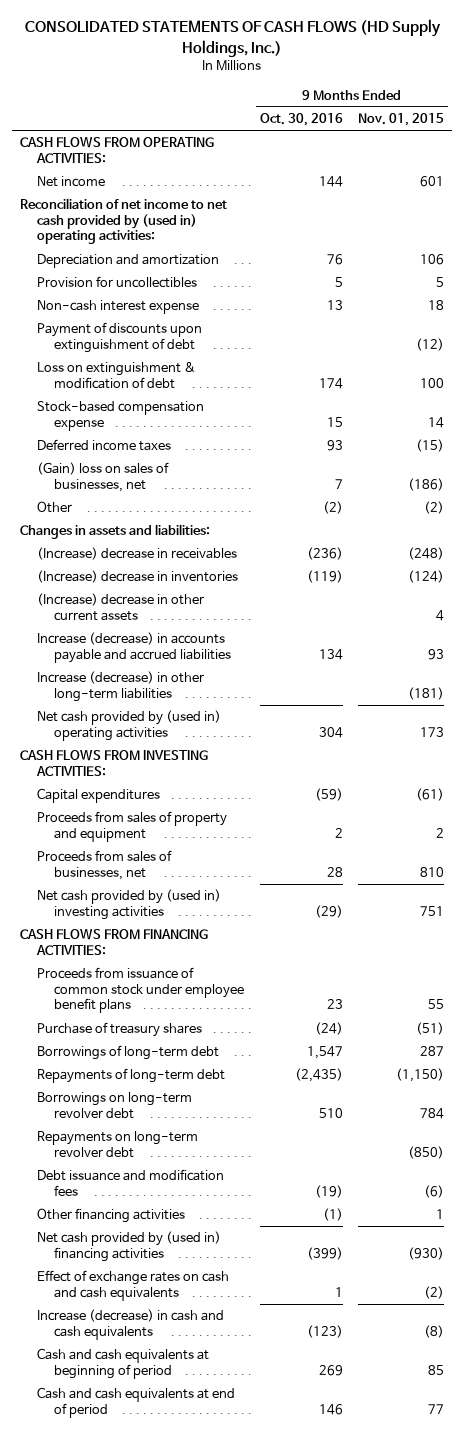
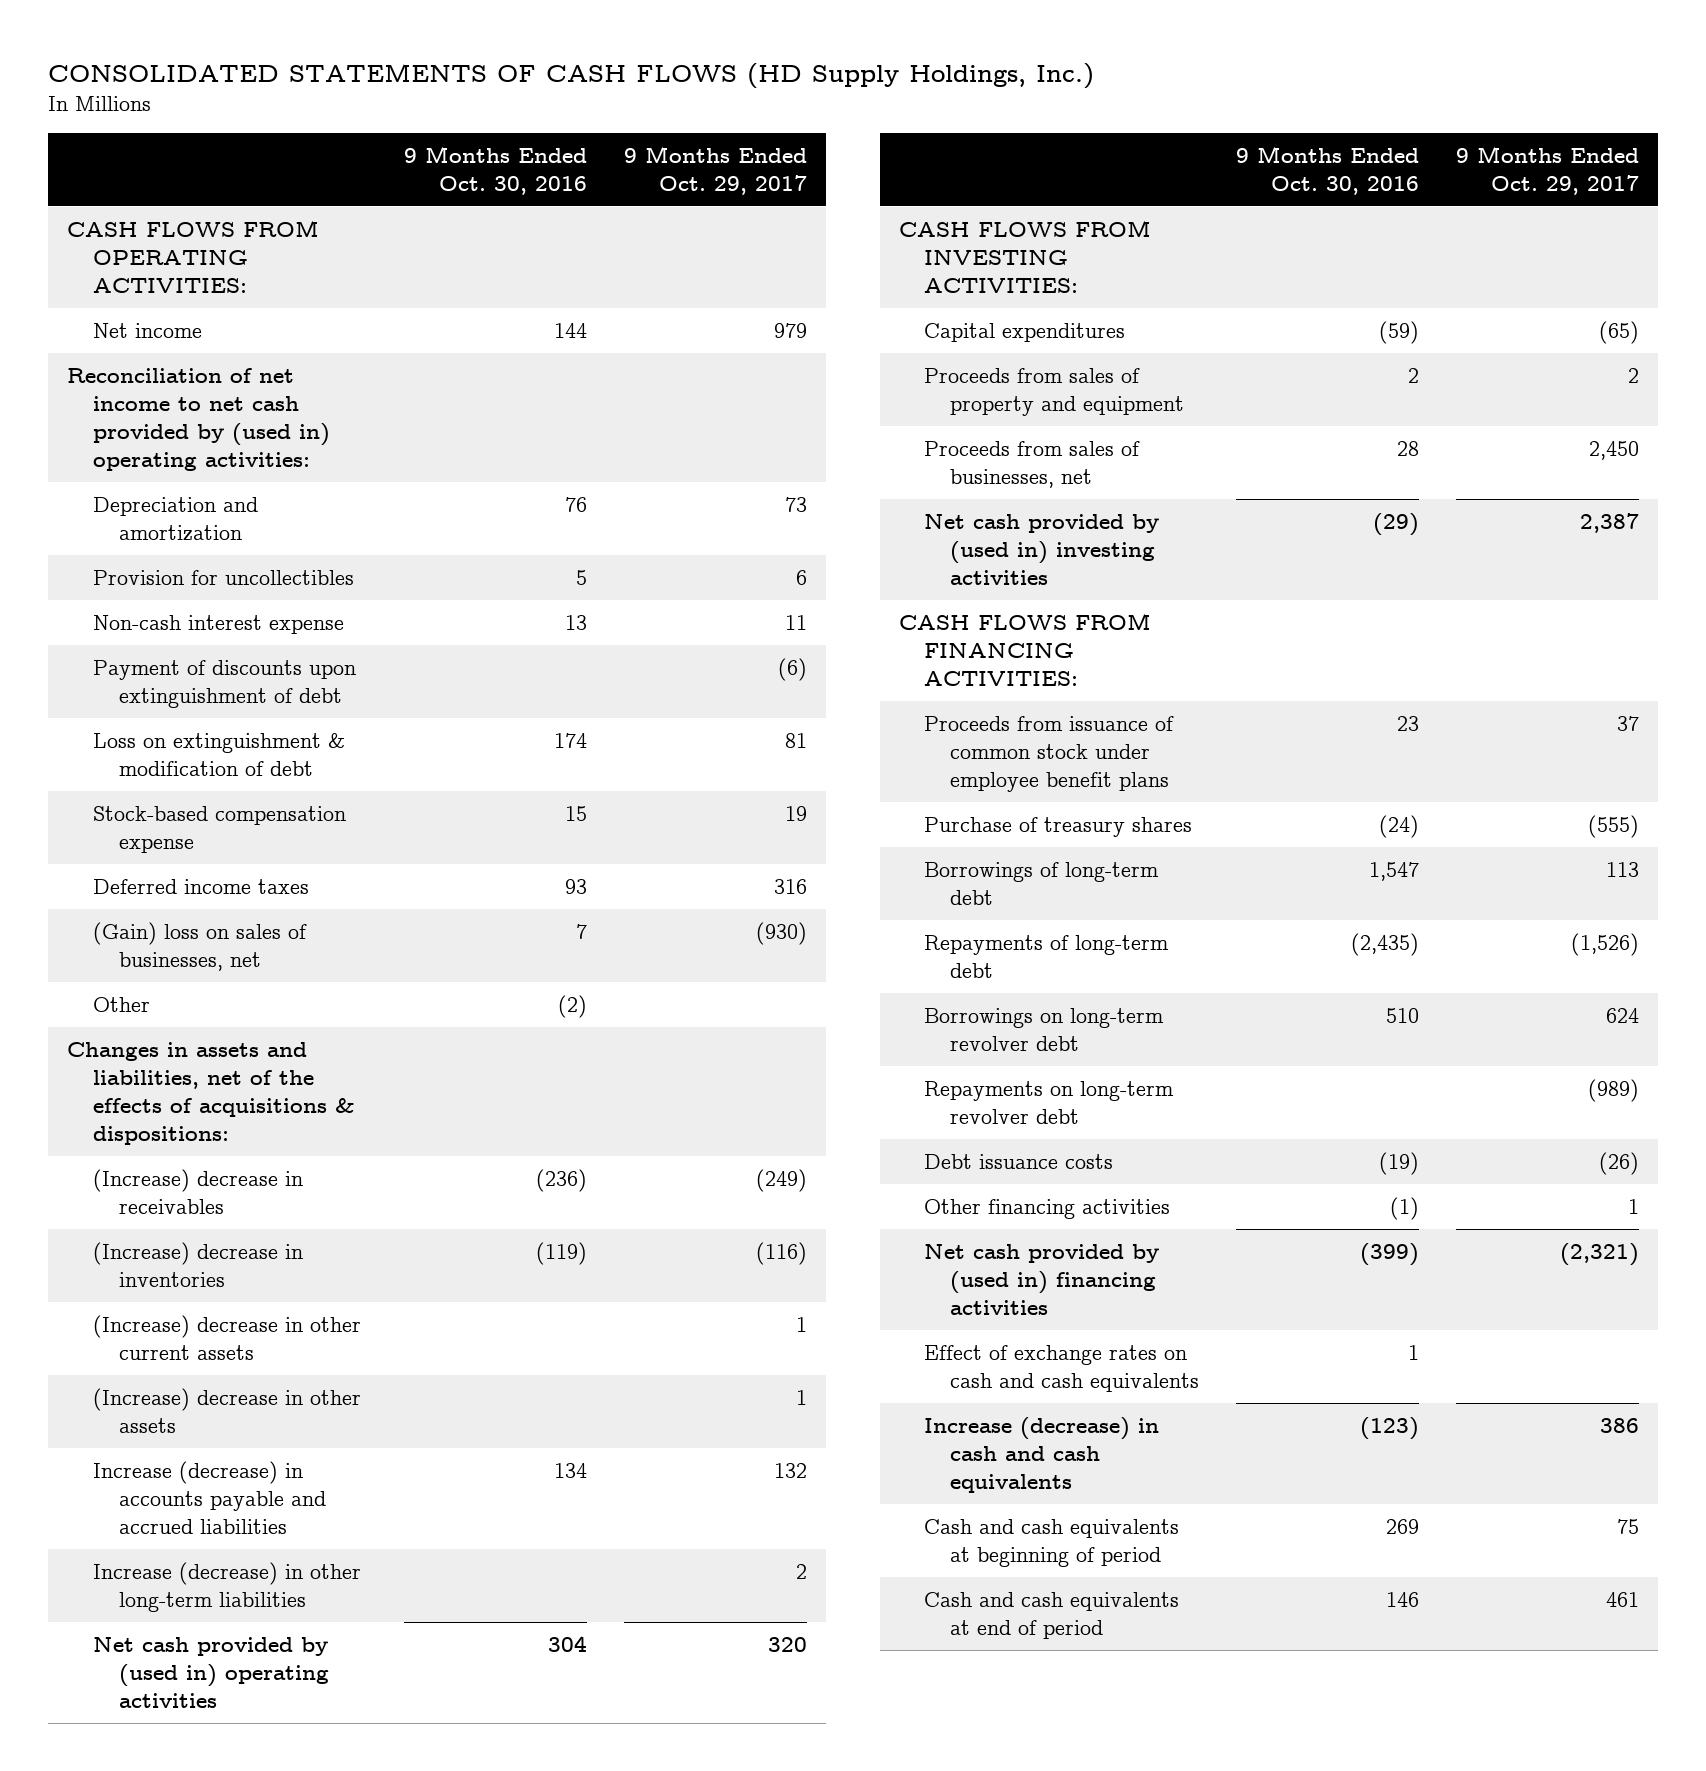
- | 9 Months Ended Oct. 30, 2016 | 9 Months Ended Nov. 01, 2015
+ | 9 Months Ended Oct. 30, 2016 | 9 Months Ended Oct. 29, 2017
- Changes in assets and liabilities:
+ Changes in assets and liabilities, net of the effects of acquisitions & dispositions:
+ (Increase) decrease in other assets | | 1
- Debt issuance and modification fees | (19) | (6)
+ Debt issuance costs | (19) | (26)

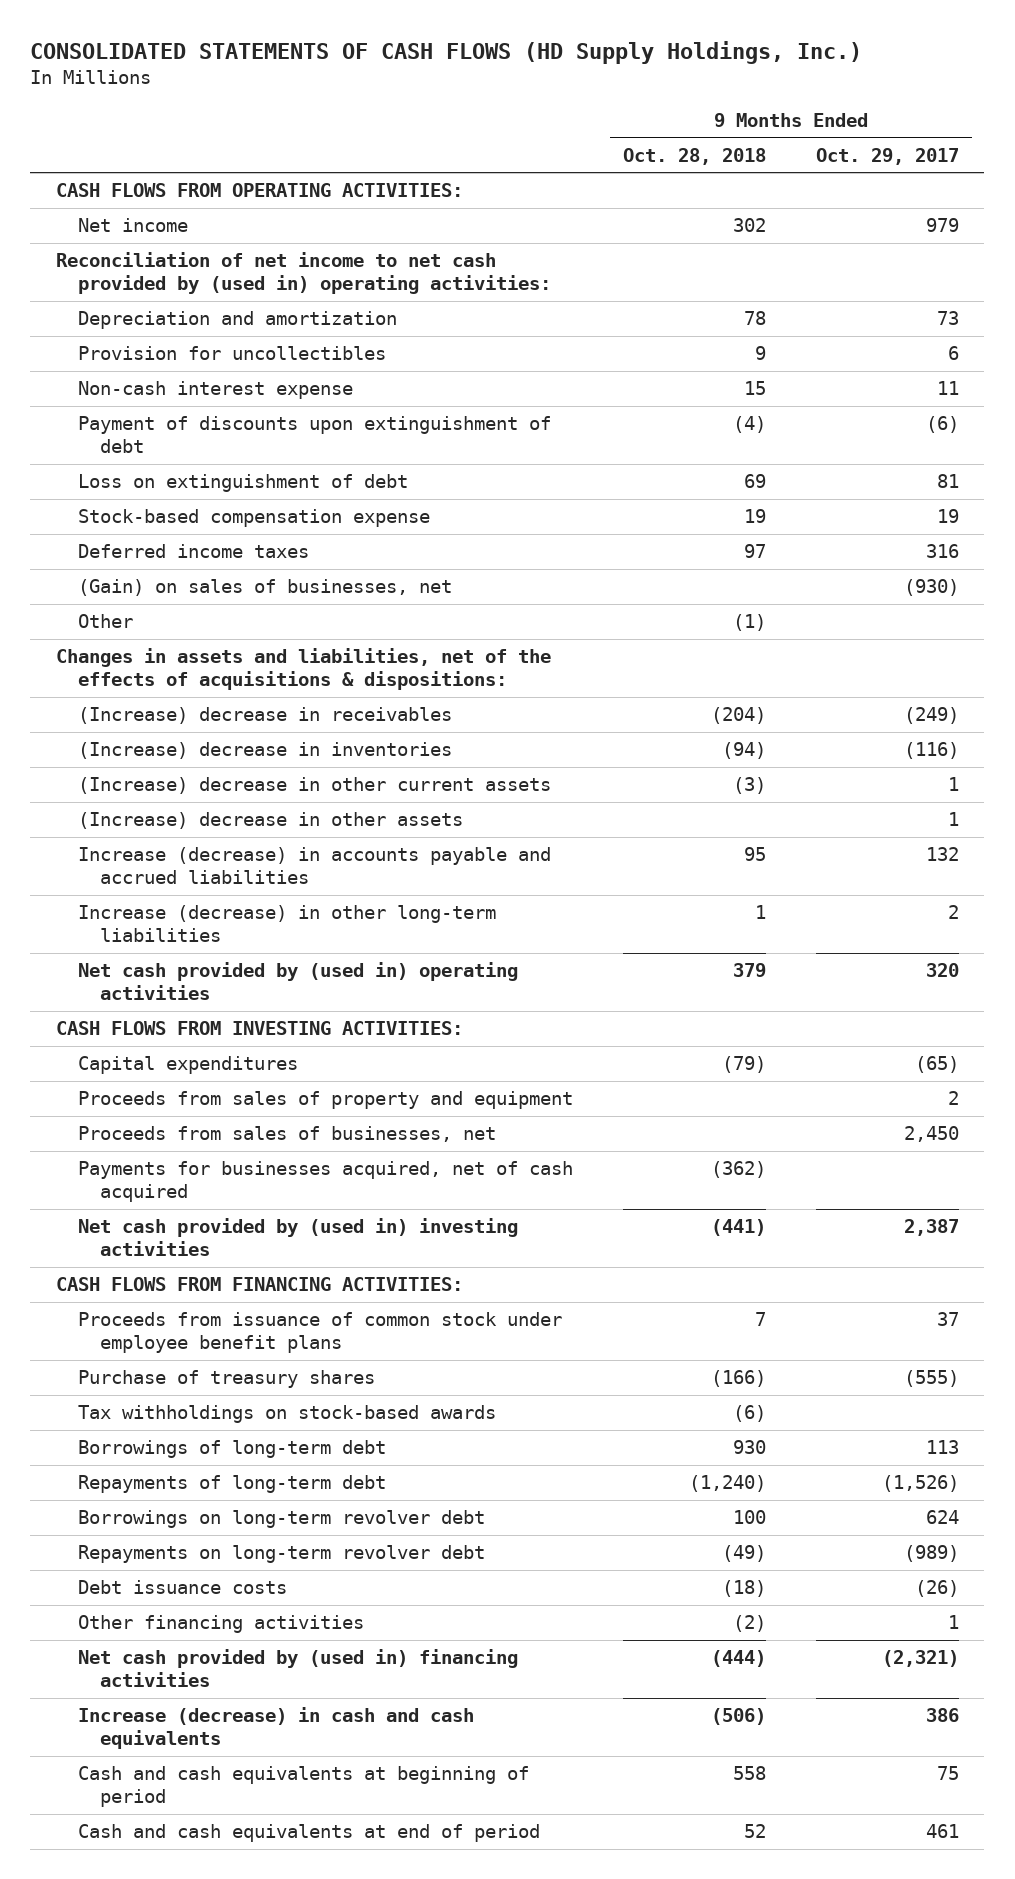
- | 9 Months Ended Oct. 30, 2016 | 9 Months Ended Oct. 29, 2017
+ | 9 Months Ended Oct. 28, 2018 | 9 Months Ended Oct. 29, 2017
- Loss on extinguishment & modification of debt | 174 | 81
+ Loss on extinguishment of debt | 69 | 81
- (Gain) loss on sales of businesses, net | 7 | (930)
+ (Gain) on sales of businesses, net | | (930)
+ Payments for businesses acquired, net of cash acquired | (362) |
+ Tax withholdings on stock-based awards | (6) |
- Effect of exchange rates on cash and cash equivalents | 1 |

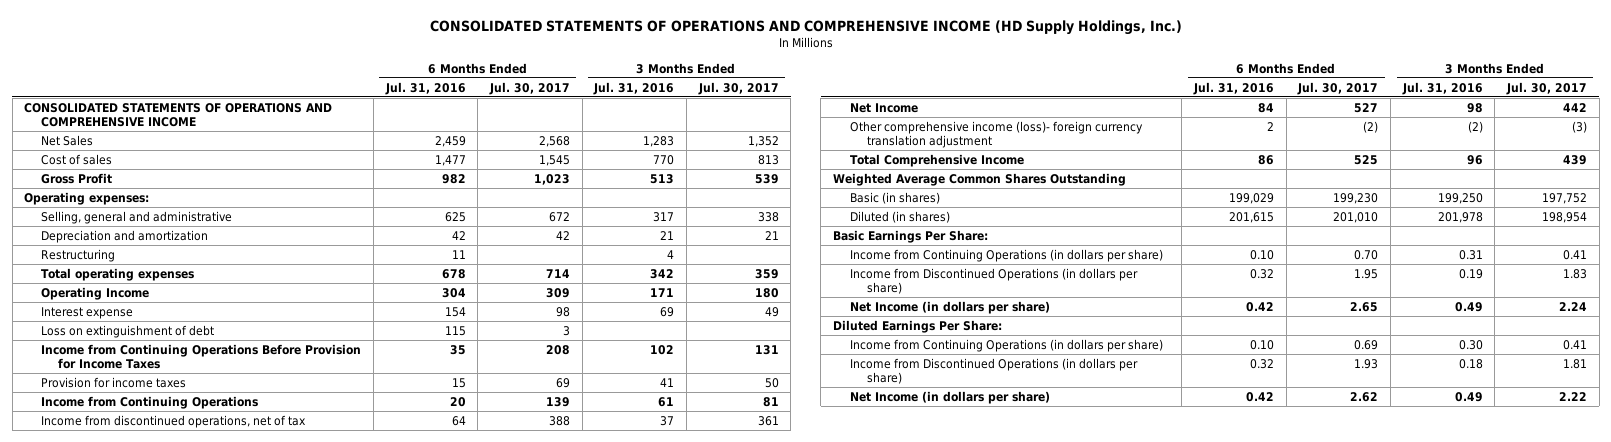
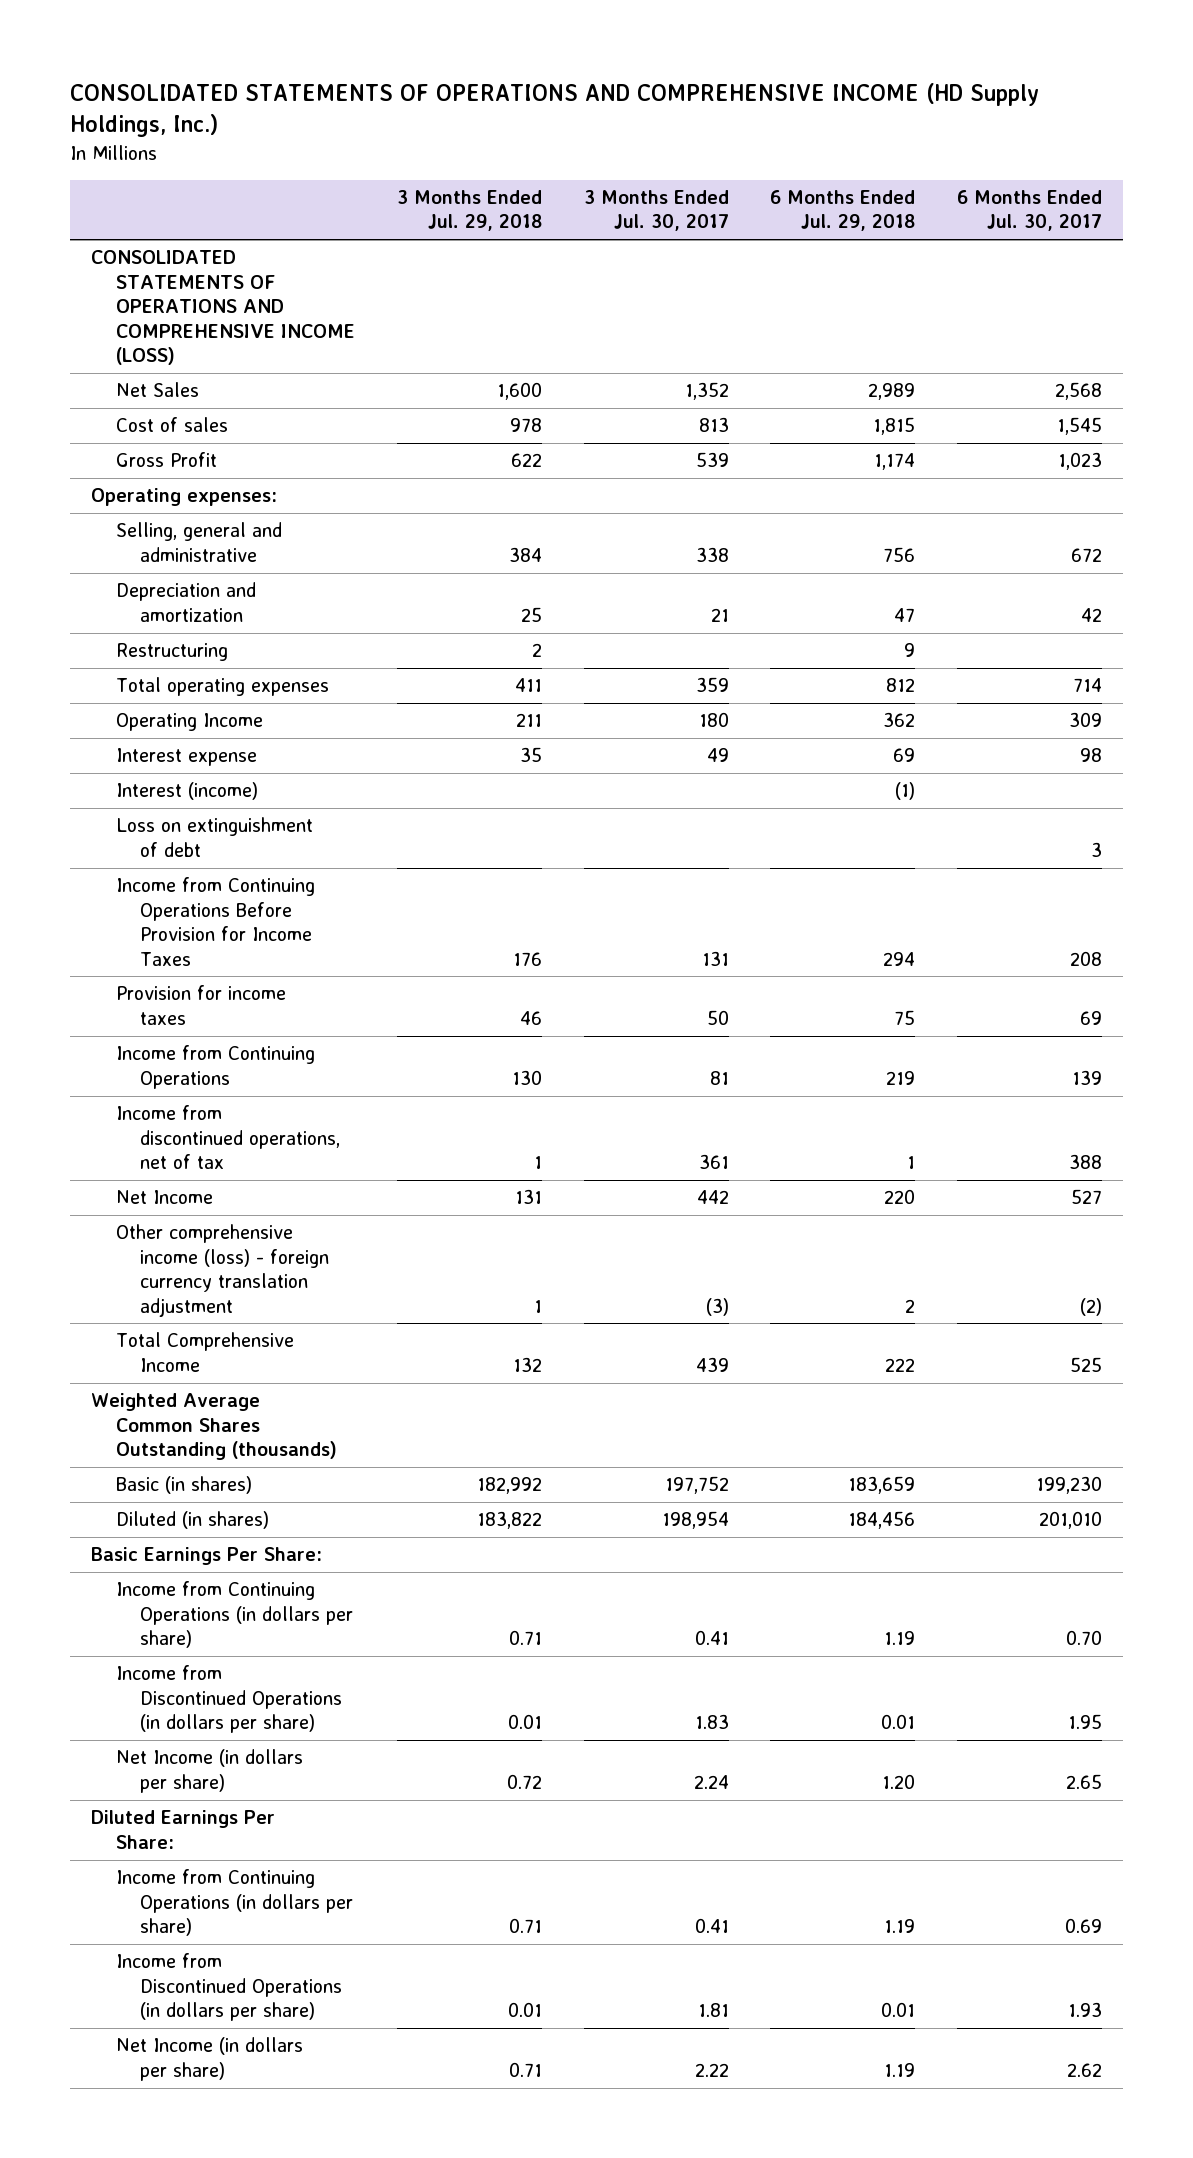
- | 6 Months Ended Jul. 31, 2016 | 6 Months Ended Jul. 30, 2017 | 3 Months Ended Jul. 31, 2016 | 3 Months Ended Jul. 30, 2017
+ | 3 Months Ended Jul. 29, 2018 | 3 Months Ended Jul. 30, 2017 | 6 Months Ended Jul. 29, 2018 | 6 Months Ended Jul. 30, 2017
- CONSOLIDATED STATEMENTS OF OPERATIONS AND COMPREHENSIVE INCOME
+ CONSOLIDATED STATEMENTS OF OPERATIONS AND COMPREHENSIVE INCOME (LOSS)
+ Interest (income) | | | (1) |
- Other comprehensive income (loss)- foreign currency translation adjustment | 2 | (2) | (2) | (3)
+ Other comprehensive income (loss) - foreign currency translation adjustment | 1 | (3) | 2 | (2)
- Weighted Average Common Shares Outstanding
+ Weighted Average Common Shares Outstanding (thousands)

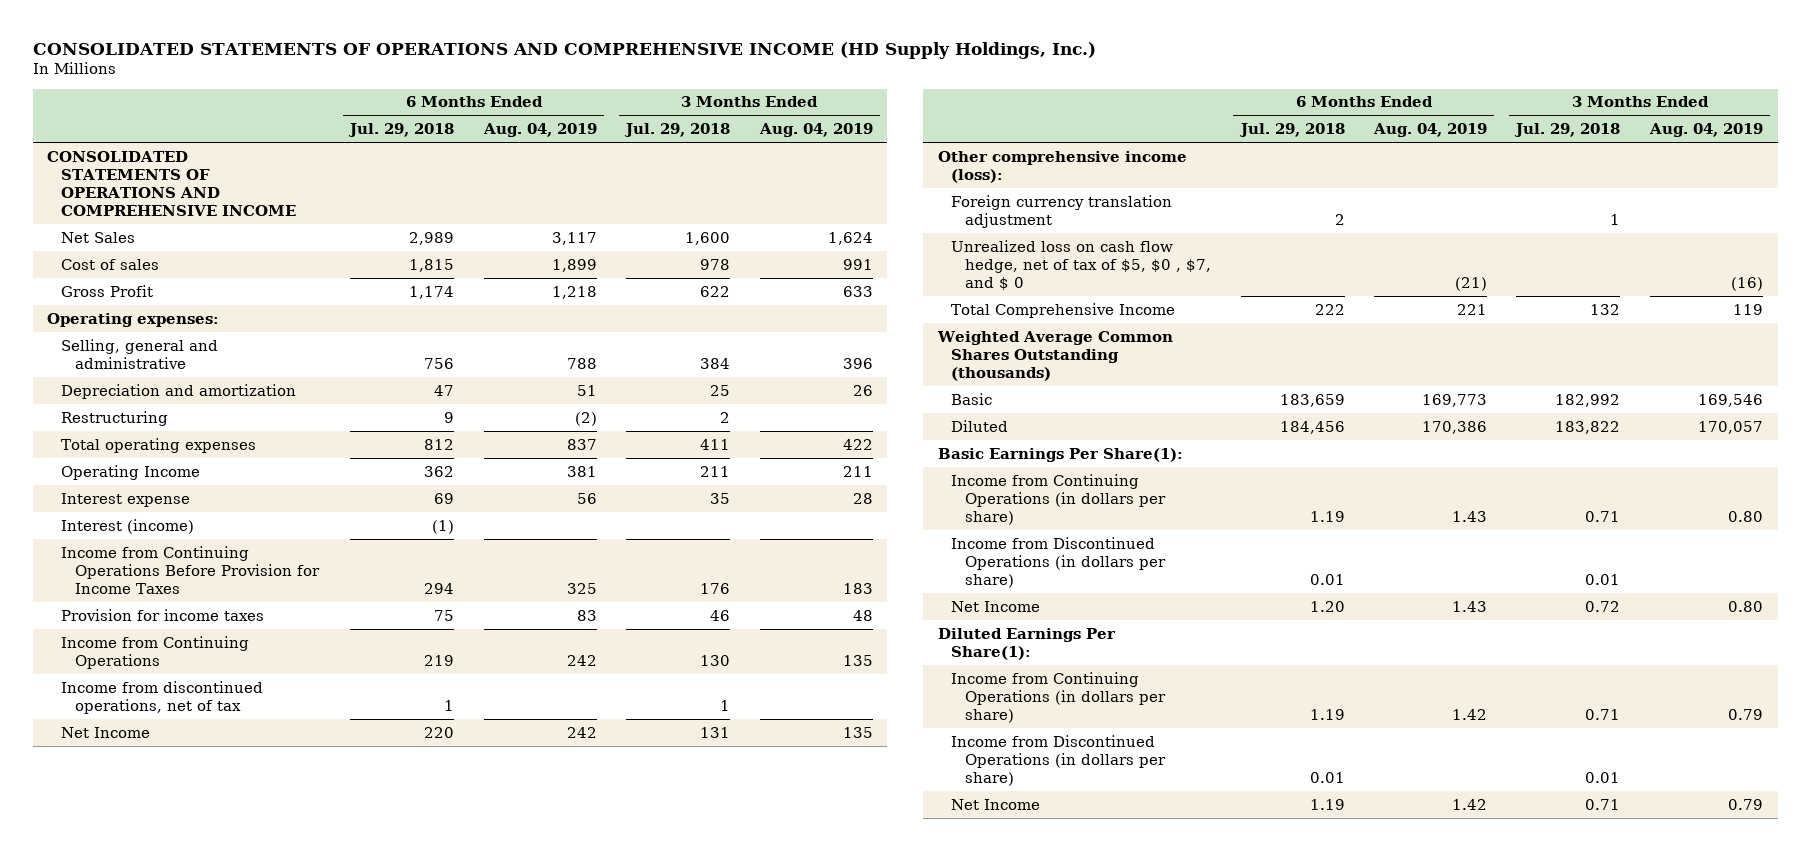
- | 3 Months Ended Jul. 29, 2018 | 3 Months Ended Jul. 30, 2017 | 6 Months Ended Jul. 29, 2018 | 6 Months Ended Jul. 30, 2017
+ | 6 Months Ended Jul. 29, 2018 | 6 Months Ended Aug. 04, 2019 | 3 Months Ended Jul. 29, 2018 | 3 Months Ended Aug. 04, 2019
- CONSOLIDATED STATEMENTS OF OPERATIONS AND COMPREHENSIVE INCOME (LOSS)
+ CONSOLIDATED STATEMENTS OF OPERATIONS AND COMPREHENSIVE INCOME
- Loss on extinguishment of debt | | | | 3
- Other comprehensive income (loss) - foreign currency translation adjustment | 1 | (3) | 2 | (2)
+ Other comprehensive income (loss):
+ Foreign currency translation adjustment | 2 | | 1 |
+ Unrealized loss on cash flow hedge, net of tax of $5, $0 , $7, and $ 0 | | (21) | | (16)
- Basic (in shares) | 182,992 | 197,752 | 183,659 | 199,230
- Diluted (in shares) | 183,822 | 198,954 | 184,456 | 201,010
- Basic Earnings Per Share:
+ Basic | 183,659 | 169,773 | 182,992 | 169,546
+ Diluted | 184,456 | 170,386 | 183,822 | 170,057
+ Basic Earnings Per Share(1):
- Net Income (in dollars per share) | 0.72 | 2.24 | 1.20 | 2.65
- Diluted Earnings Per Share:
+ Net Income | 1.20 | 1.43 | 0.72 | 0.80
+ Diluted Earnings Per Share(1):
- Net Income (in dollars per share) | 0.71 | 2.22 | 1.19 | 2.62
+ Net Income | 1.19 | 1.42 | 0.71 | 0.79

